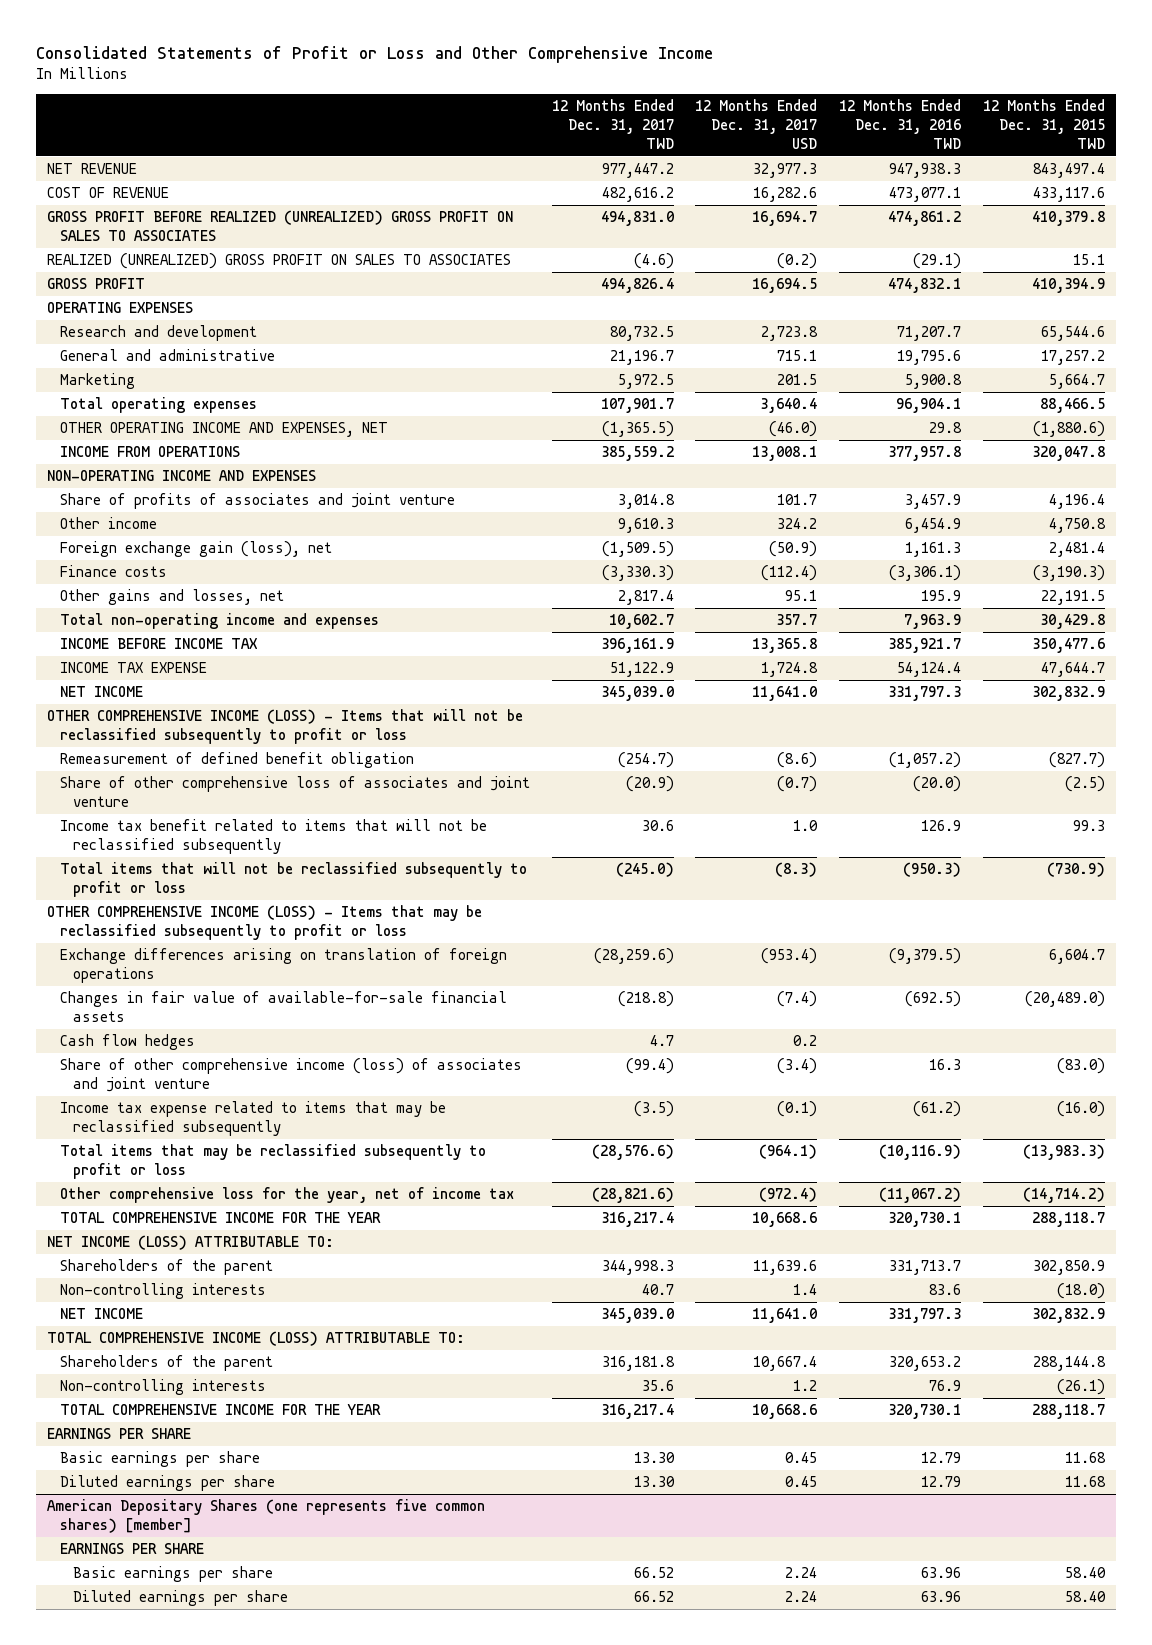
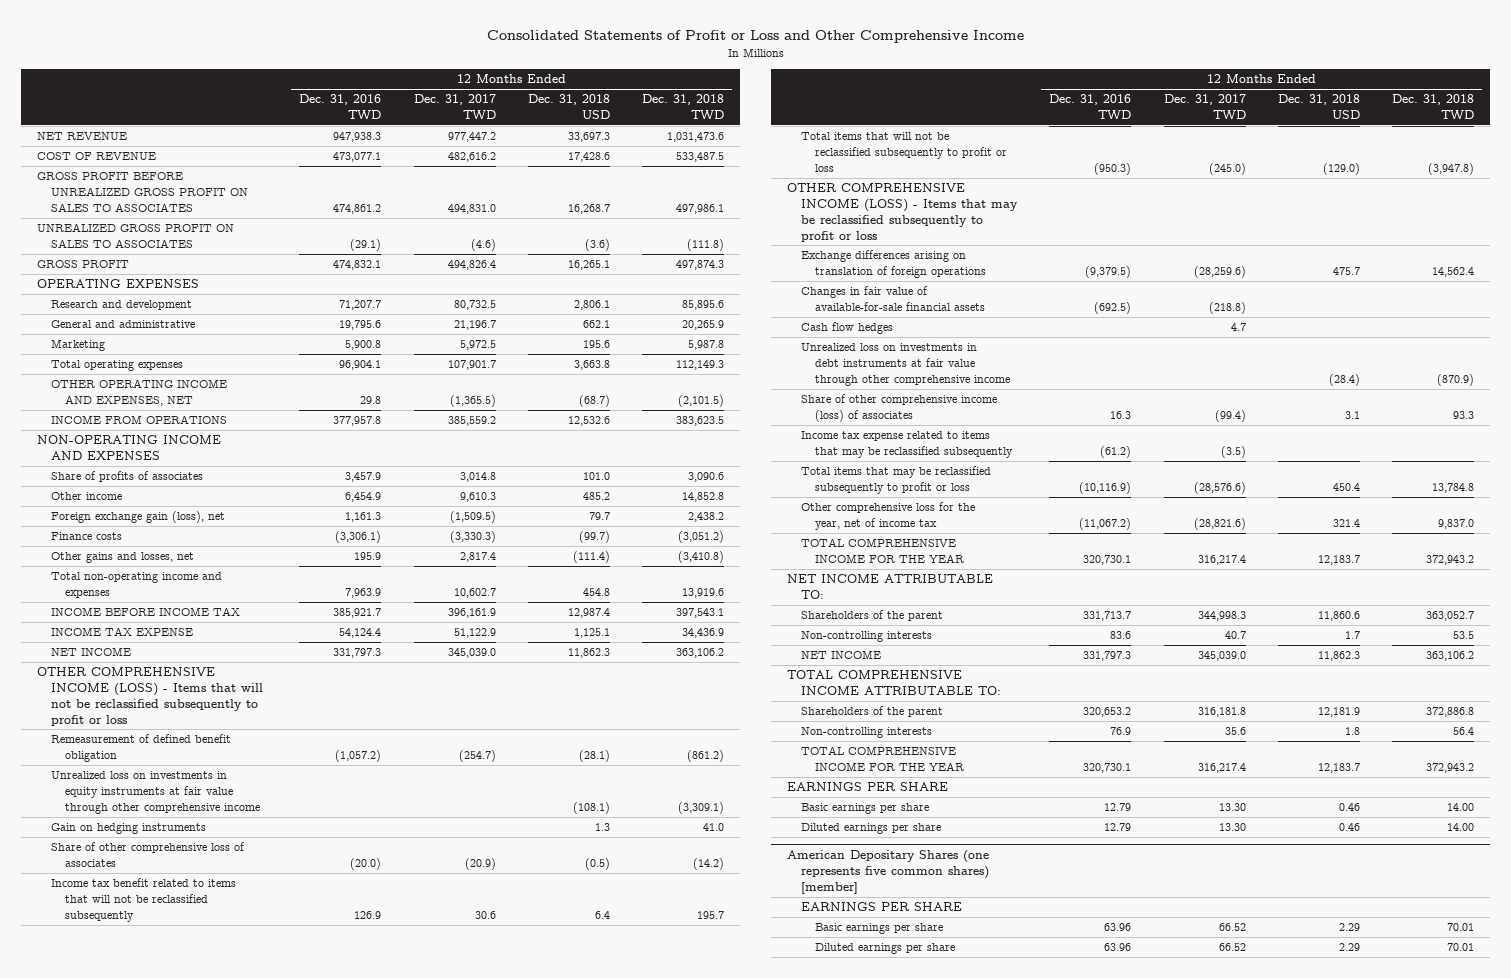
- | 12 Months Ended Dec. 31, 2017 TWD | 12 Months Ended Dec. 31, 2017 USD | 12 Months Ended Dec. 31, 2016 TWD | 12 Months Ended Dec. 31, 2015 TWD
+ | 12 Months Ended Dec. 31, 2016 TWD | 12 Months Ended Dec. 31, 2017 TWD | 12 Months Ended Dec. 31, 2018 USD | 12 Months Ended Dec. 31, 2018 TWD
- GROSS PROFIT BEFORE REALIZED (UNREALIZED) GROSS PROFIT ON SALES TO ASSOCIATES | 494,831.0 | 16,694.7 | 474,861.2 | 410,379.8
- REALIZED (UNREALIZED) GROSS PROFIT ON SALES TO ASSOCIATES | (4.6) | (0.2) | (29.1) | 15.1
+ GROSS PROFIT BEFORE UNREALIZED GROSS PROFIT ON SALES TO ASSOCIATES | 474,861.2 | 494,831.0 | 16,268.7 | 497,986.1
+ UNREALIZED GROSS PROFIT ON SALES TO ASSOCIATES | (29.1) | (4.6) | (3.6) | (111.8)
- Share of profits of associates and joint venture | 3,014.8 | 101.7 | 3,457.9 | 4,196.4
+ Share of profits of associates | 3,457.9 | 3,014.8 | 101.0 | 3,090.6
- Share of other comprehensive loss of associates and joint venture | (20.9) | (0.7) | (20.0) | (2.5)
+ Unrealized loss on investments in equity instruments at fair value through other comprehensive income | | | (108.1) | (3,309.1)
+ Gain on hedging instruments | | | 1.3 | 41.0
+ Share of other comprehensive loss of associates | (20.0) | (20.9) | (0.5) | (14.2)
- Share of other comprehensive income (loss) of associates and joint venture | (99.4) | (3.4) | 16.3 | (83.0)
+ Unrealized loss on investments in debt instruments at fair value through other comprehensive income | | | (28.4) | (870.9)
+ Share of other comprehensive income (loss) of associates | 16.3 | (99.4) | 3.1 | 93.3
- NET INCOME (LOSS) ATTRIBUTABLE TO:
+ NET INCOME ATTRIBUTABLE TO:
- TOTAL COMPREHENSIVE INCOME (LOSS) ATTRIBUTABLE TO:
+ TOTAL COMPREHENSIVE INCOME ATTRIBUTABLE TO:

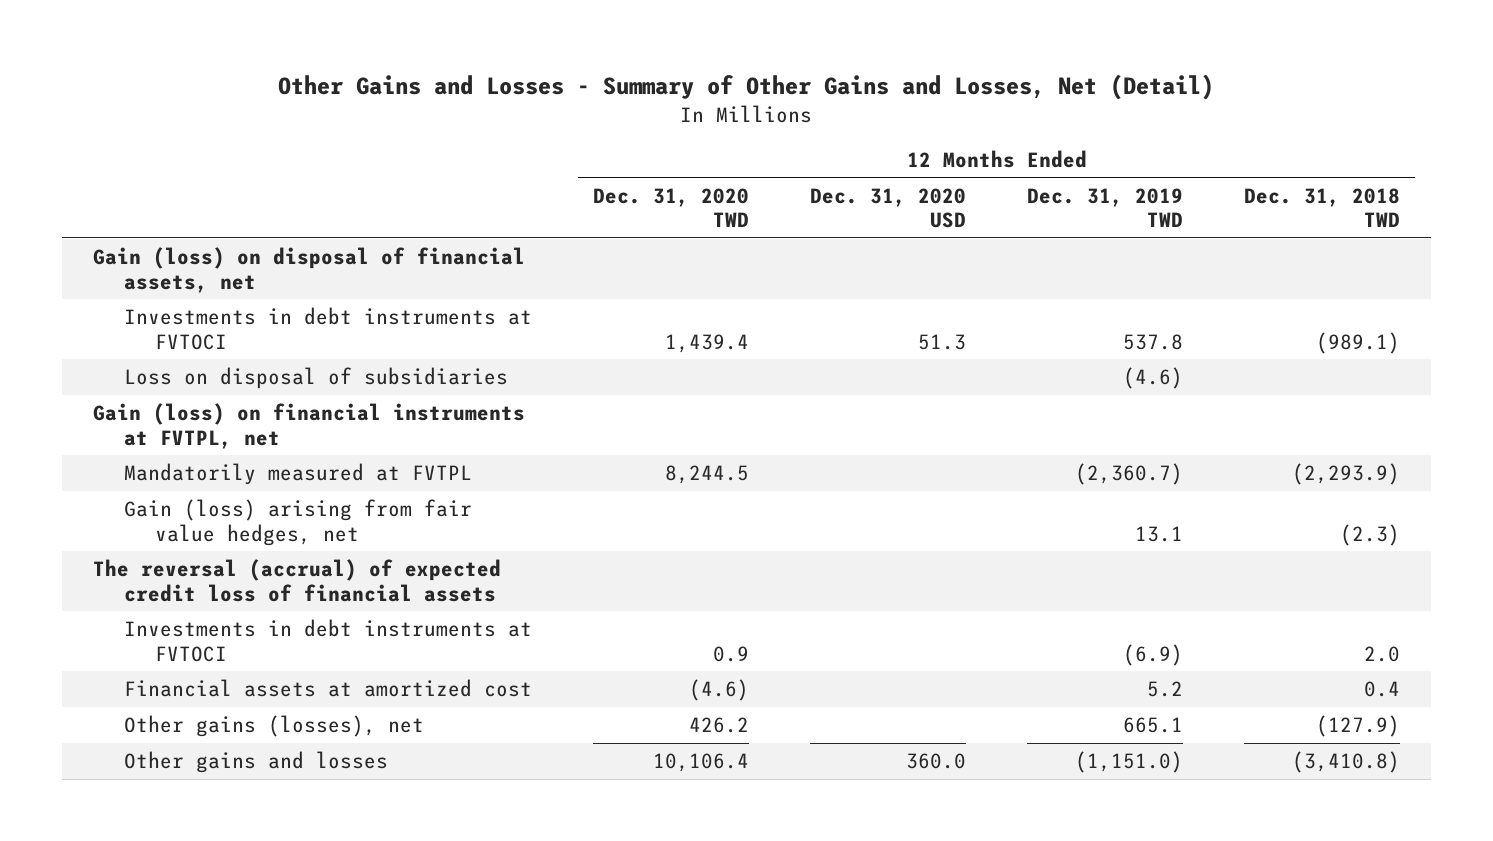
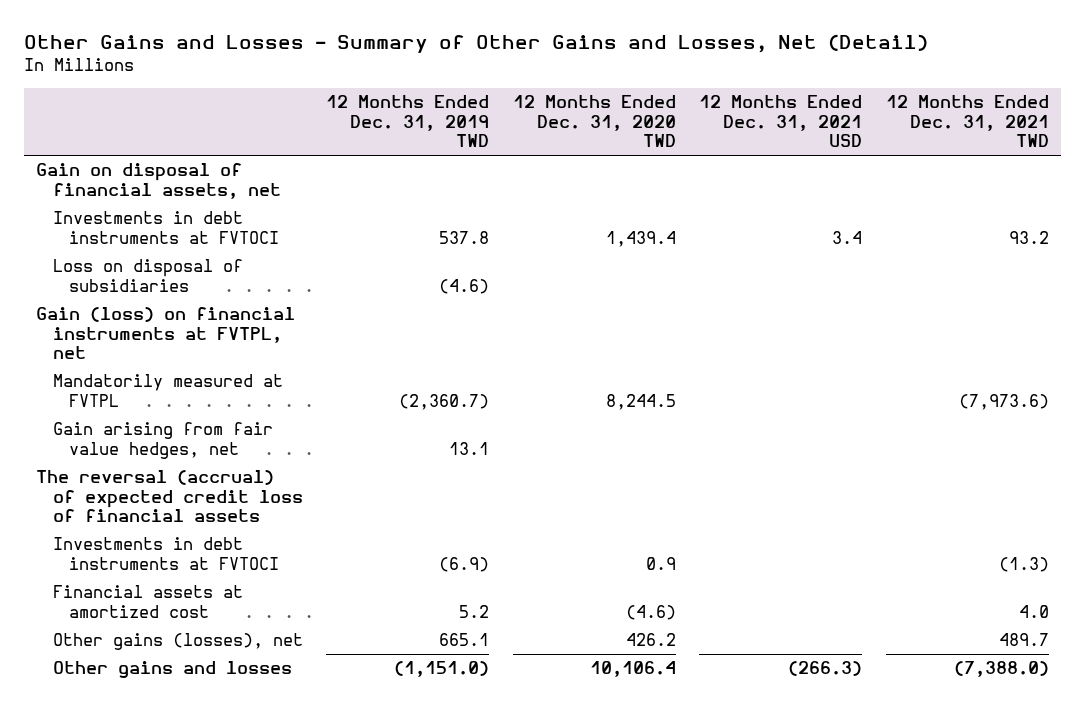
- | 12 Months Ended Dec. 31, 2020 TWD | 12 Months Ended Dec. 31, 2020 USD | 12 Months Ended Dec. 31, 2019 TWD | 12 Months Ended Dec. 31, 2018 TWD
+ | 12 Months Ended Dec. 31, 2019 TWD | 12 Months Ended Dec. 31, 2020 TWD | 12 Months Ended Dec. 31, 2021 USD | 12 Months Ended Dec. 31, 2021 TWD
- Gain (loss) on disposal of financial assets, net
+ Gain on disposal of financial assets, net
- Gain (loss) arising from fair value hedges, net | | | 13.1 | (2.3)
+ Gain arising from fair value hedges, net | 13.1 | | |

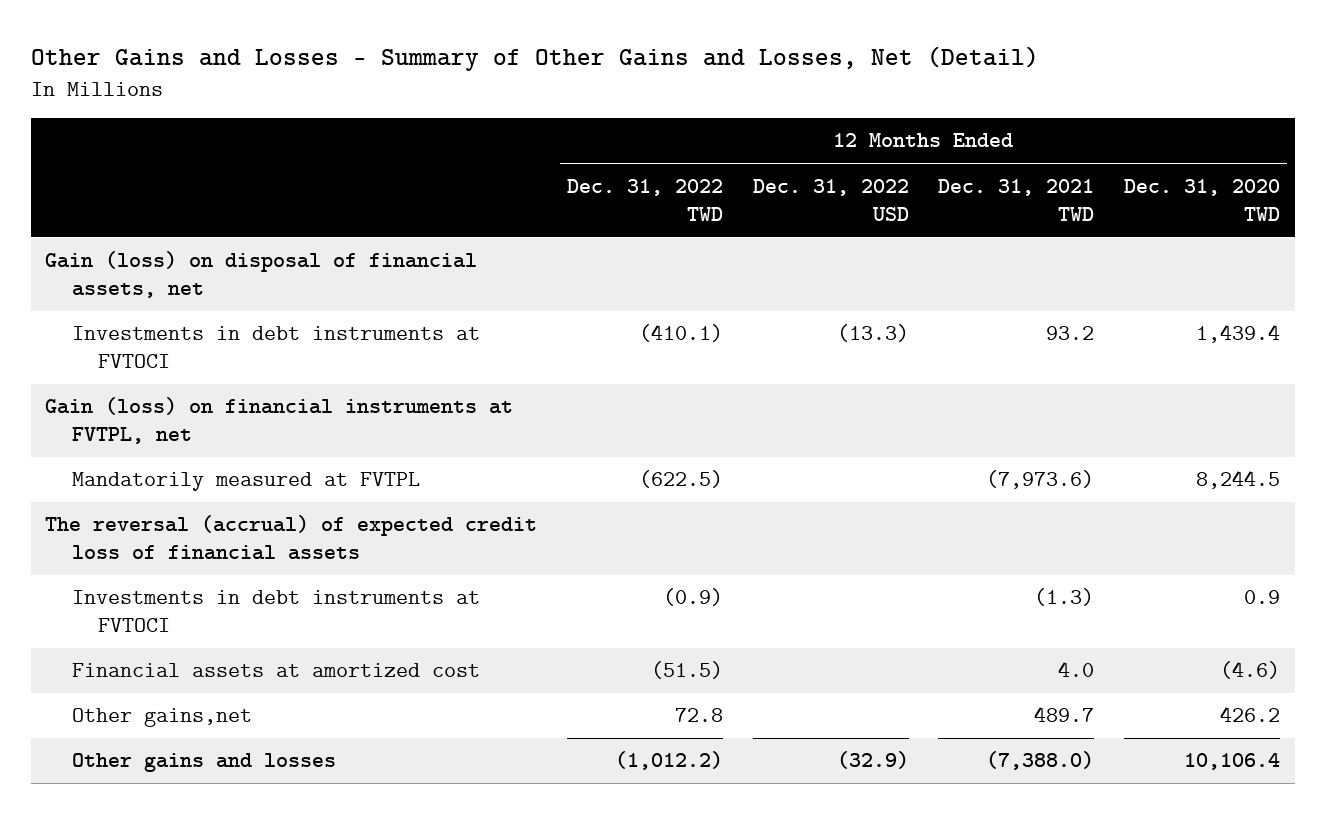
- | 12 Months Ended Dec. 31, 2019 TWD | 12 Months Ended Dec. 31, 2020 TWD | 12 Months Ended Dec. 31, 2021 USD | 12 Months Ended Dec. 31, 2021 TWD
+ | 12 Months Ended Dec. 31, 2022 TWD | 12 Months Ended Dec. 31, 2022 USD | 12 Months Ended Dec. 31, 2021 TWD | 12 Months Ended Dec. 31, 2020 TWD
- Gain on disposal of financial assets, net
+ Gain (loss) on disposal of financial assets, net
- Loss on disposal of subsidiaries | (4.6) | | |
- Gain arising from fair value hedges, net | 13.1 | | |
- Other gains (losses), net | 665.1 | 426.2 | | 489.7
+ Other gains,net | 72.8 | | 489.7 | 426.2

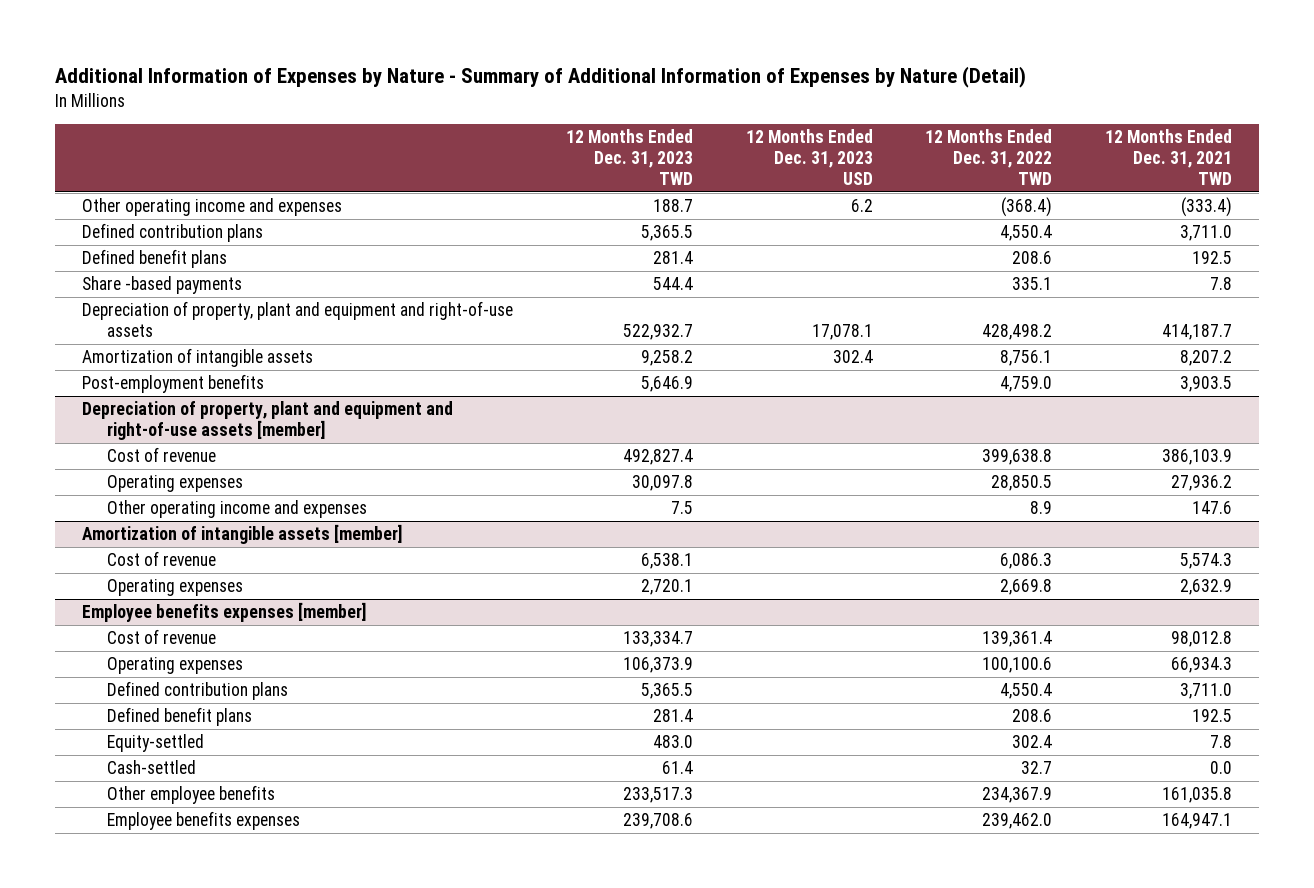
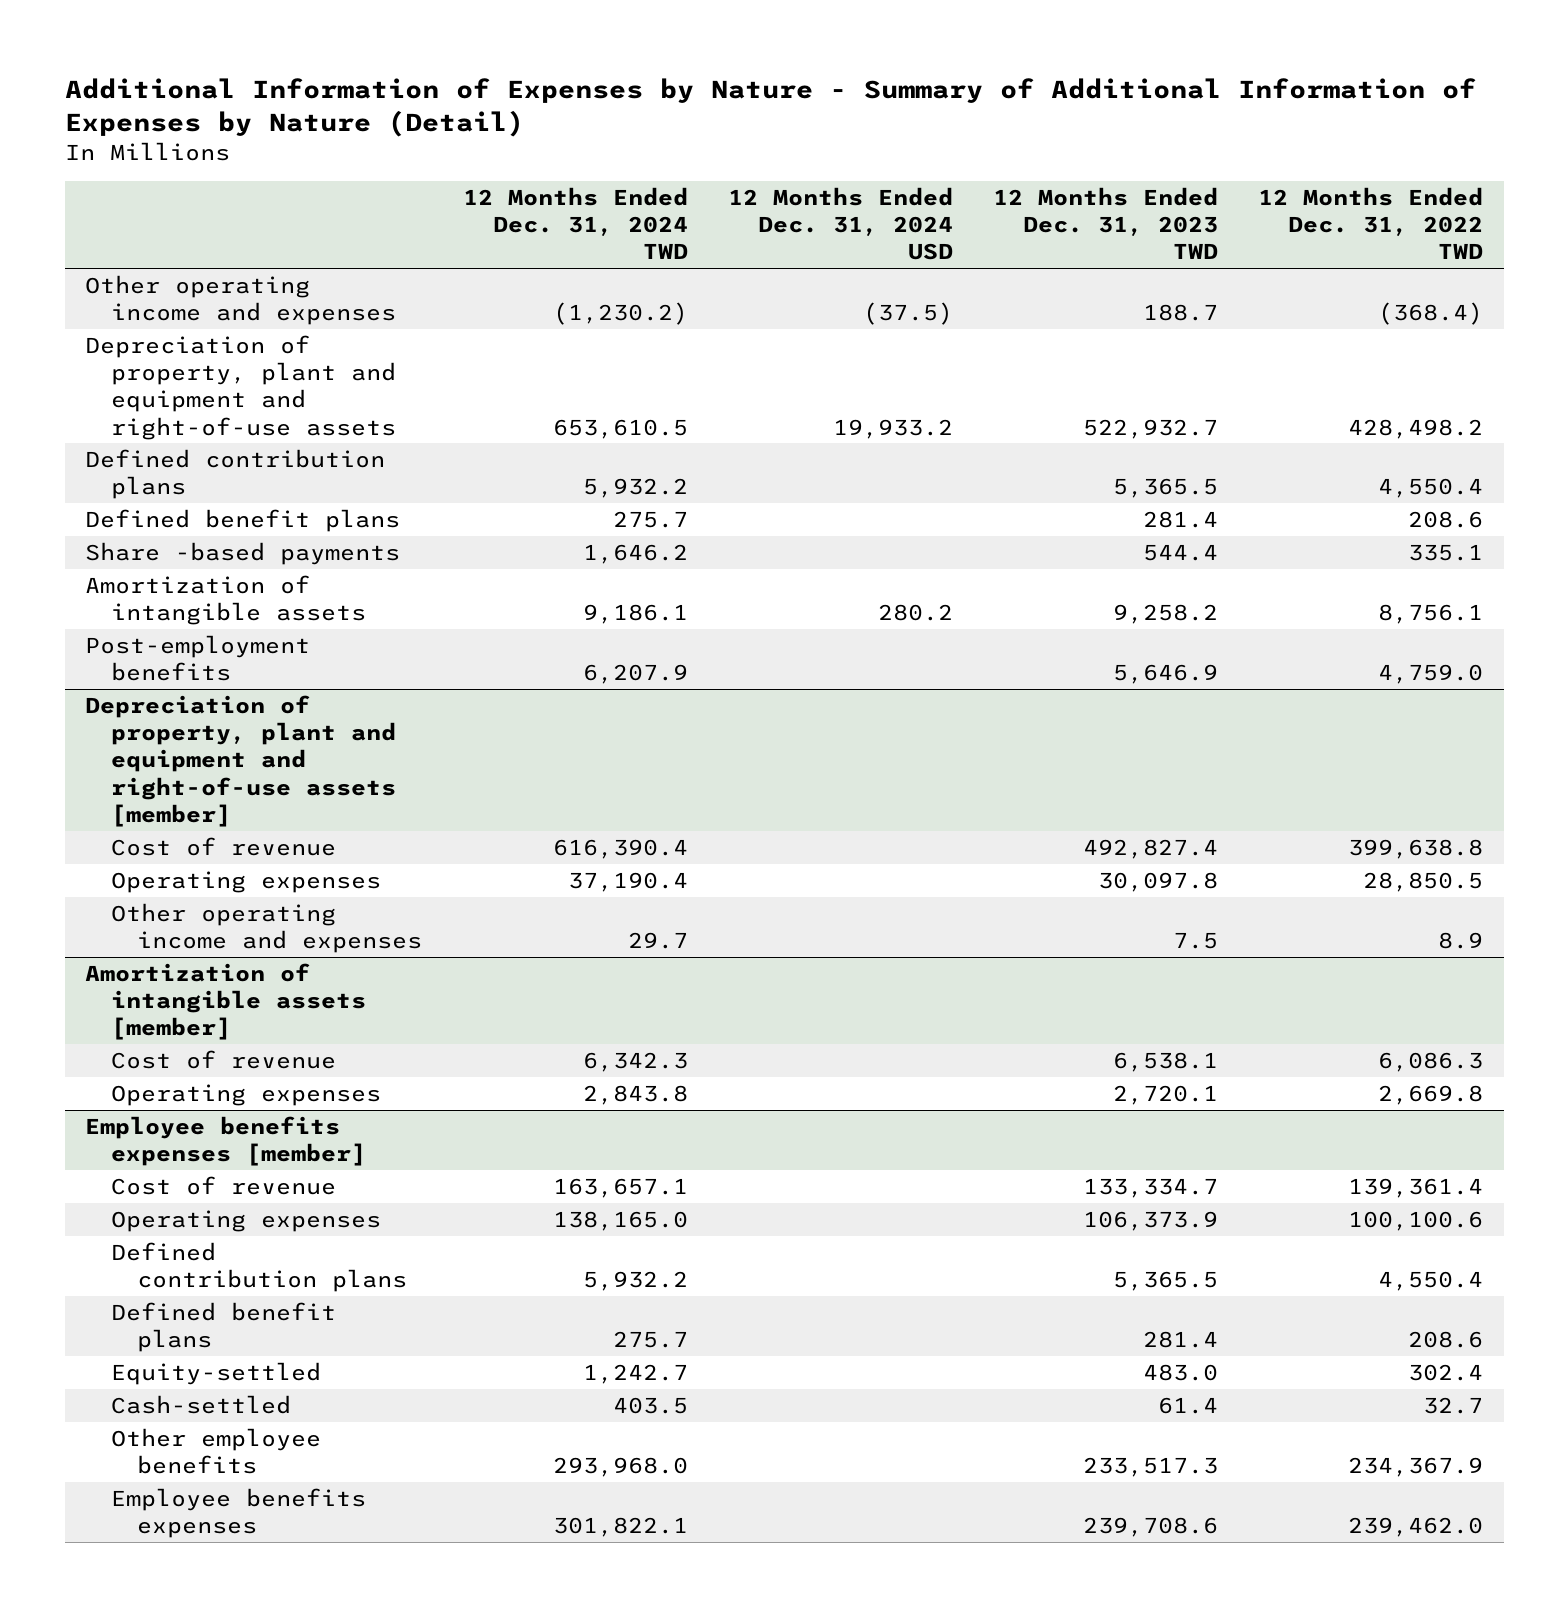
- | 12 Months Ended Dec. 31, 2023 TWD | 12 Months Ended Dec. 31, 2023 USD | 12 Months Ended Dec. 31, 2022 TWD | 12 Months Ended Dec. 31, 2021 TWD
+ | 12 Months Ended Dec. 31, 2024 TWD | 12 Months Ended Dec. 31, 2024 USD | 12 Months Ended Dec. 31, 2023 TWD | 12 Months Ended Dec. 31, 2022 TWD
moved up: Depreciation of property, plant and equipment and right-of-use assets | 653,610.5 | 19,933.2 | 522,932.7 | 428,498.2

